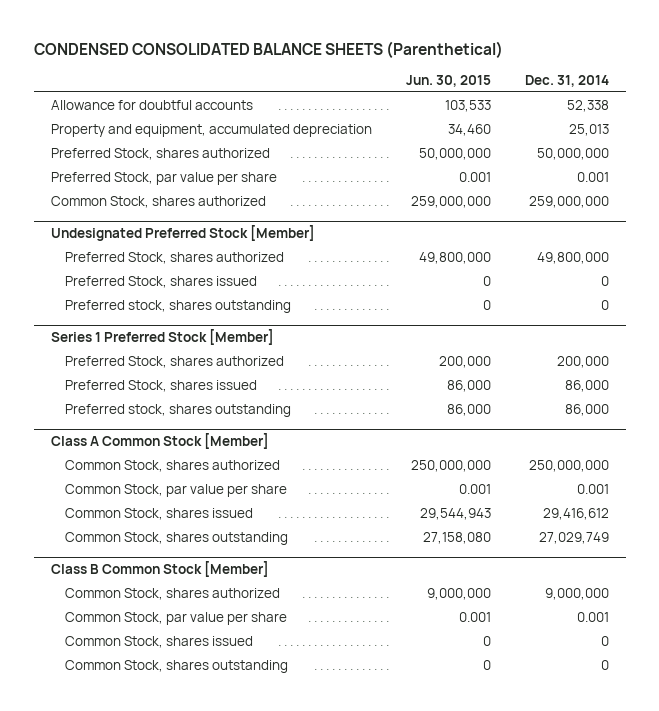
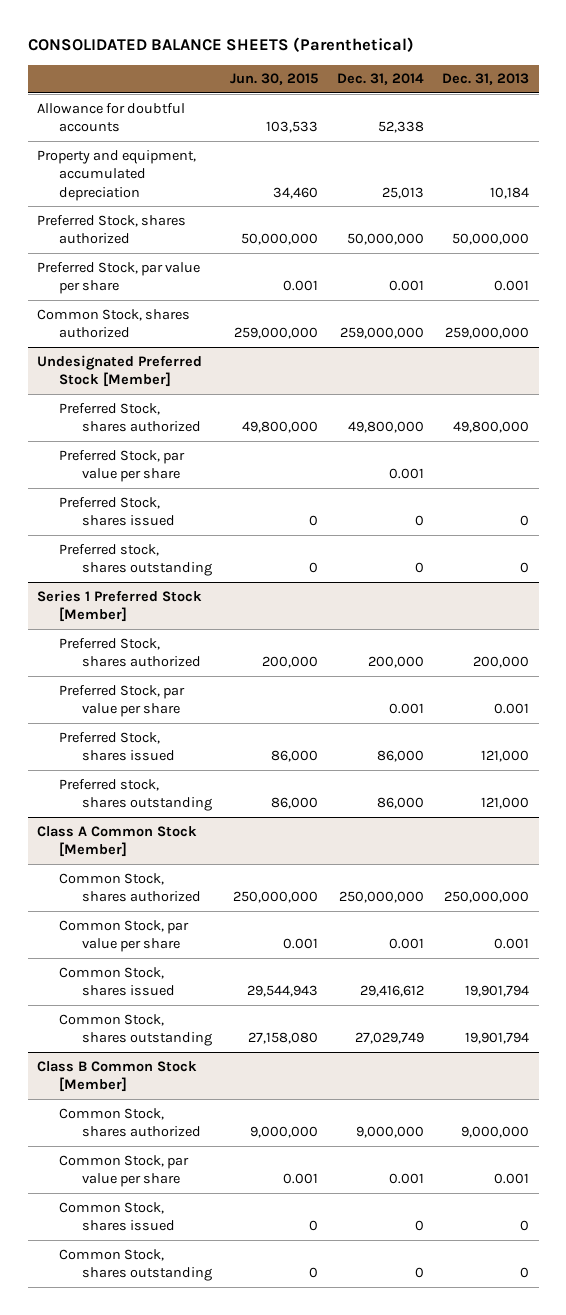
- CONDENSED CONSOLIDATED BALANCE SHEETS (Parenthetical)
+ CONSOLIDATED BALANCE SHEETS (Parenthetical)
- | Jun. 30, 2015 | Dec. 31, 2014
+ | Jun. 30, 2015 | Dec. 31, 2014 | Dec. 31, 2013
@ Undesignated Preferred Stock [Member]
+ Preferred Stock, par value per share | | 0.001 |
@ Series 1 Preferred Stock [Member]
+ Preferred Stock, par value per share | | 0.001 | 0.001

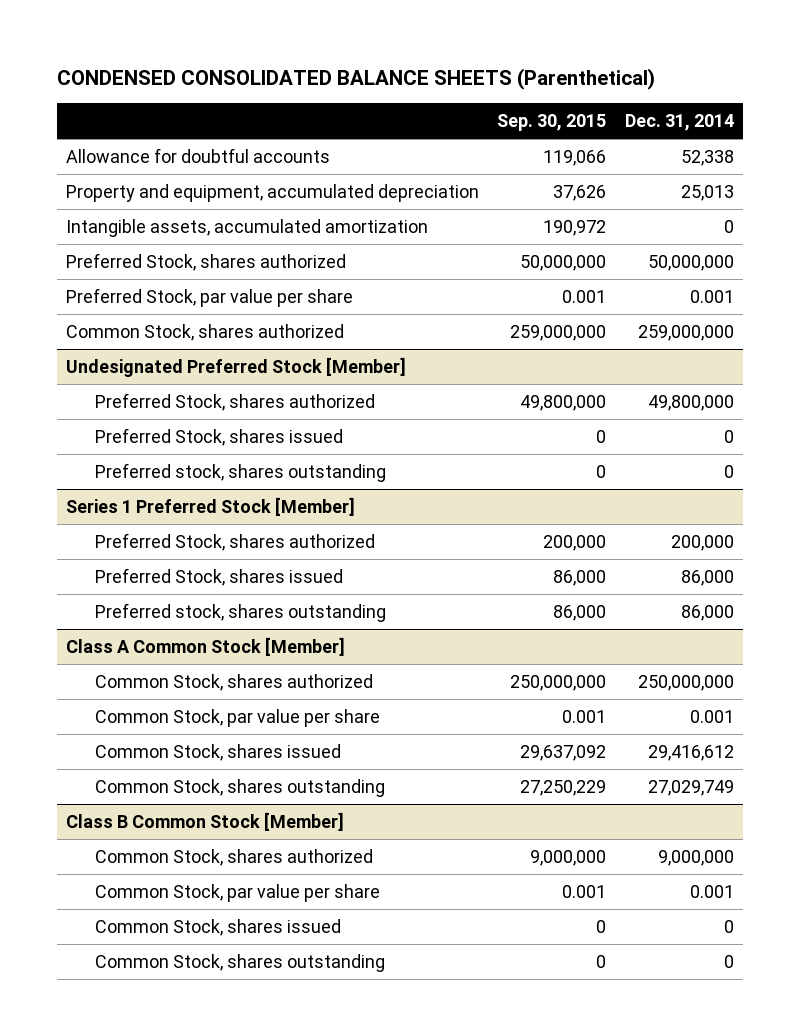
- CONSOLIDATED BALANCE SHEETS (Parenthetical)
+ CONDENSED CONSOLIDATED BALANCE SHEETS (Parenthetical)
- | Jun. 30, 2015 | Dec. 31, 2014 | Dec. 31, 2013
+ | Sep. 30, 2015 | Dec. 31, 2014
+ Intangible assets, accumulated amortization | 190,972 | 0
@ Undesignated Preferred Stock [Member]
- Preferred Stock, par value per share | | 0.001 |
@ Series 1 Preferred Stock [Member]
- Preferred Stock, par value per share | | 0.001 | 0.001

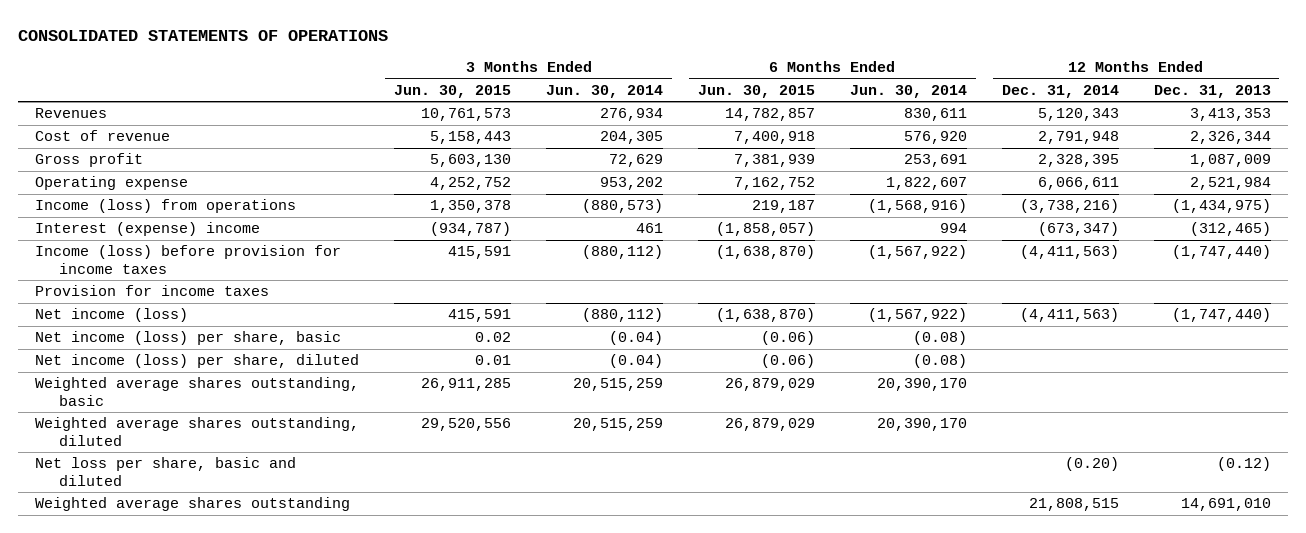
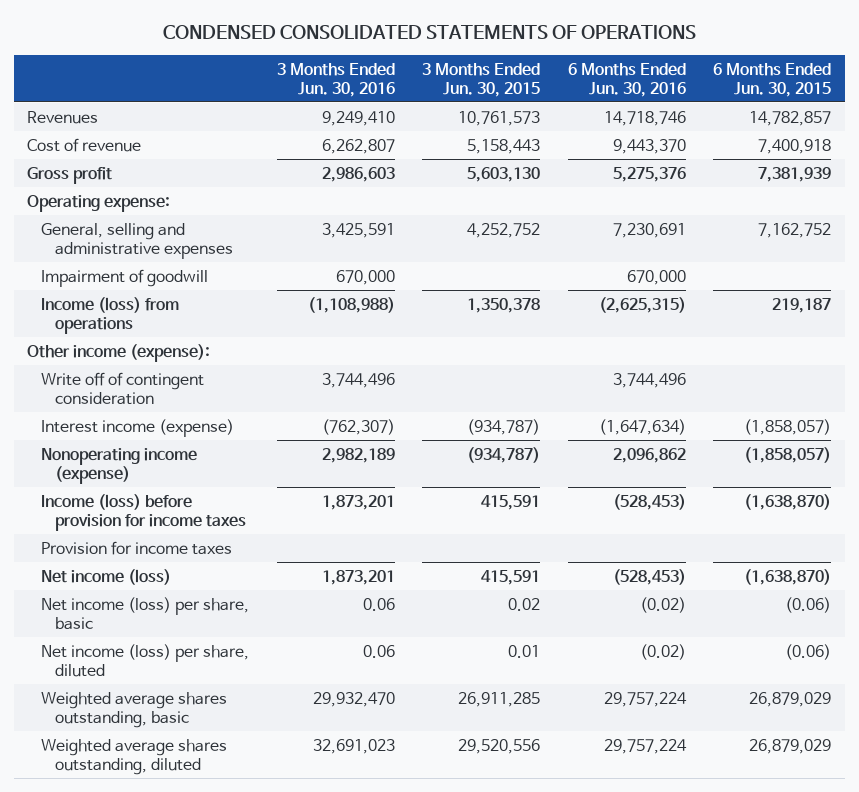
- CONSOLIDATED STATEMENTS OF OPERATIONS
+ CONDENSED CONSOLIDATED STATEMENTS OF OPERATIONS
- | 3 Months Ended Jun. 30, 2015 | 3 Months Ended Jun. 30, 2014 | 6 Months Ended Jun. 30, 2015 | 6 Months Ended Jun. 30, 2014 | 12 Months Ended Dec. 31, 2014 | 12 Months Ended Dec. 31, 2013
+ | 3 Months Ended Jun. 30, 2016 | 3 Months Ended Jun. 30, 2015 | 6 Months Ended Jun. 30, 2016 | 6 Months Ended Jun. 30, 2015
- Operating expense | 4,252,752 | 953,202 | 7,162,752 | 1,822,607 | 6,066,611 | 2,521,984
+ Operating expense:
+ General, selling and administrative expenses | 3,425,591 | 4,252,752 | 7,230,691 | 7,162,752
+ Impairment of goodwill | 670,000 | | 670,000 |
- Interest (expense) income | (934,787) | 461 | (1,858,057) | 994 | (673,347) | (312,465)
+ Other income (expense):
+ Write off of contingent consideration | 3,744,496 | | 3,744,496 |
+ Interest income (expense) | (762,307) | (934,787) | (1,647,634) | (1,858,057)
+ Nonoperating income (expense) | 2,982,189 | (934,787) | 2,096,862 | (1,858,057)
- Net loss per share, basic and diluted | | | | | (0.20) | (0.12)
- Weighted average shares outstanding | | | | | 21,808,515 | 14,691,010

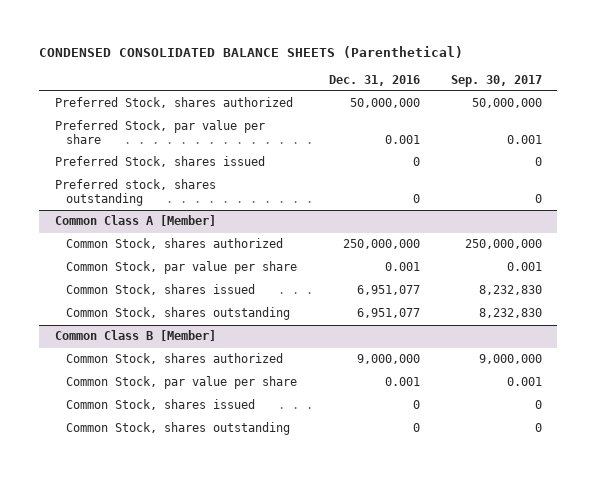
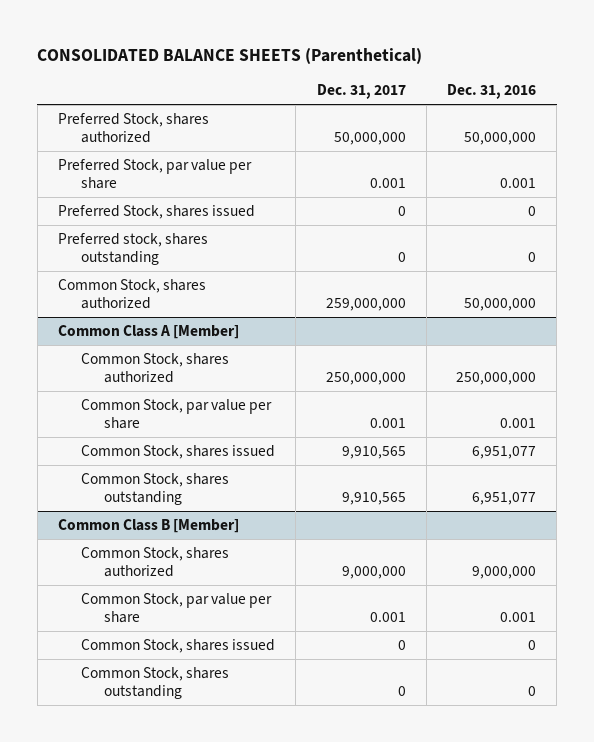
- CONDENSED CONSOLIDATED BALANCE SHEETS (Parenthetical)
+ CONSOLIDATED BALANCE SHEETS (Parenthetical)
- | Dec. 31, 2016 | Sep. 30, 2017
+ | Dec. 31, 2017 | Dec. 31, 2016
+ Common Stock, shares authorized | 259,000,000 | 50,000,000

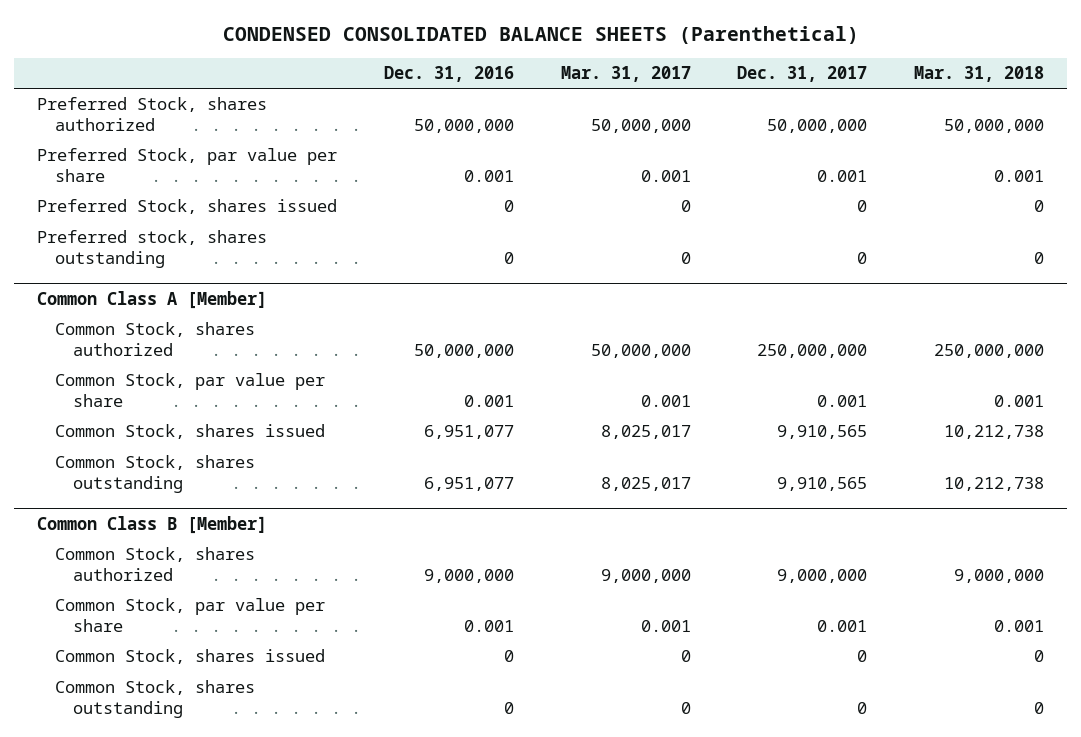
- CONSOLIDATED BALANCE SHEETS (Parenthetical)
+ CONDENSED CONSOLIDATED BALANCE SHEETS (Parenthetical)
- | Dec. 31, 2017 | Dec. 31, 2016
+ | Dec. 31, 2016 | Mar. 31, 2017 | Dec. 31, 2017 | Mar. 31, 2018
- Common Stock, shares authorized | 259,000,000 | 50,000,000
@ Common Class A [Member]
- Common Stock, shares authorized | 250,000,000 | 250,000,000
+ Common Stock, shares authorized | 50,000,000 | 50,000,000 | 250,000,000 | 250,000,000

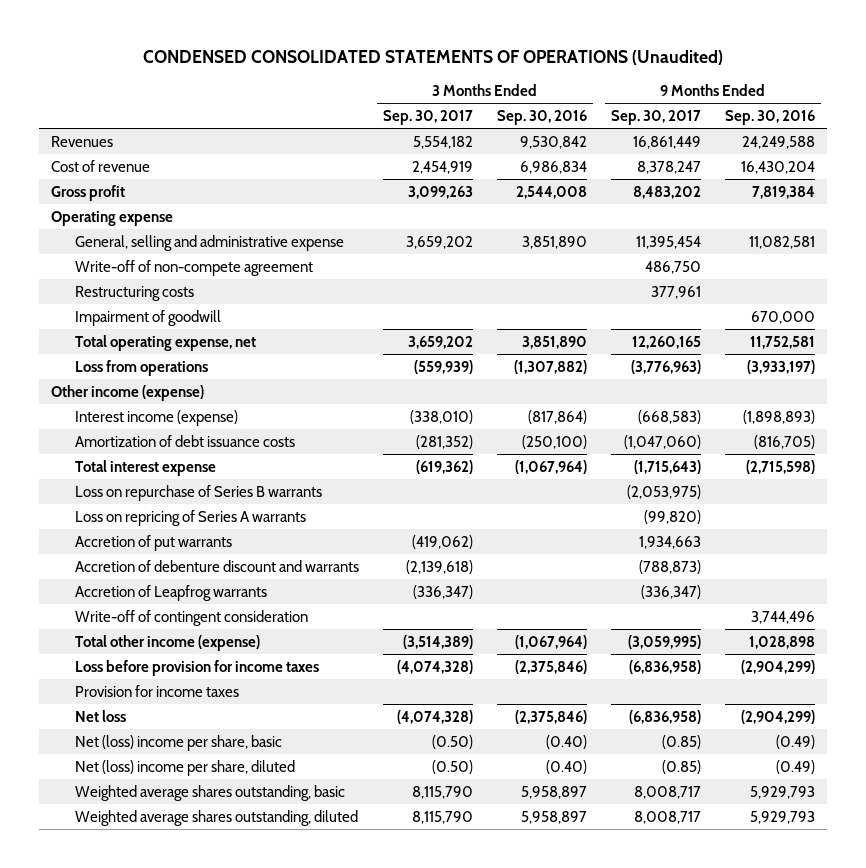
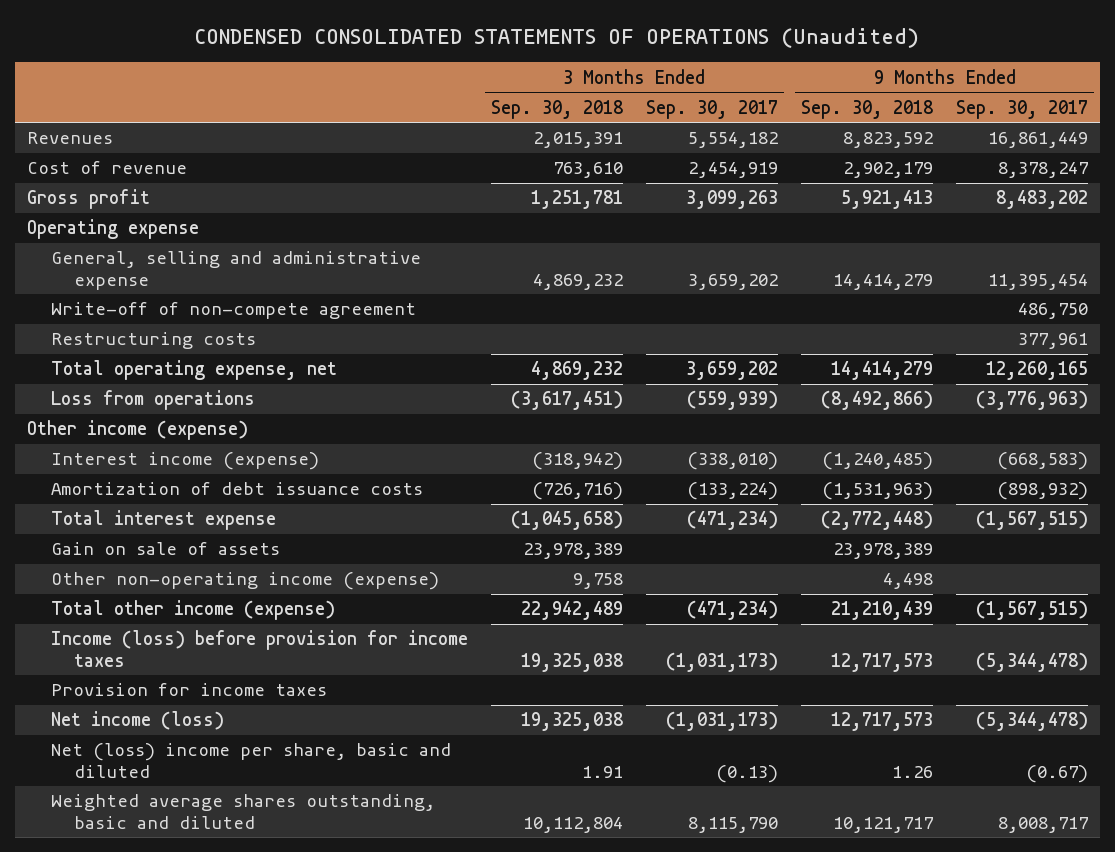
- | 3 Months Ended Sep. 30, 2017 | 3 Months Ended Sep. 30, 2016 | 9 Months Ended Sep. 30, 2017 | 9 Months Ended Sep. 30, 2016
+ | 3 Months Ended Sep. 30, 2018 | 3 Months Ended Sep. 30, 2017 | 9 Months Ended Sep. 30, 2018 | 9 Months Ended Sep. 30, 2017
- Impairment of goodwill | | | | 670,000
- Amortization of debt issuance costs | (281,352) | (250,100) | (1,047,060) | (816,705)
- Total interest expense | (619,362) | (1,067,964) | (1,715,643) | (2,715,598)
- Loss on repurchase of Series B warrants | | | (2,053,975) |
- Loss on repricing of Series A warrants | | | (99,820) |
- Accretion of put warrants | (419,062) | | 1,934,663 |
- Accretion of debenture discount and warrants | (2,139,618) | | (788,873) |
- Accretion of Leapfrog warrants | (336,347) | | (336,347) |
- Write-off of contingent consideration | | | | 3,744,496
- Total other income (expense) | (3,514,389) | (1,067,964) | (3,059,995) | 1,028,898
- Loss before provision for income taxes | (4,074,328) | (2,375,846) | (6,836,958) | (2,904,299)
+ Amortization of debt issuance costs | (726,716) | (133,224) | (1,531,963) | (898,932)
+ Total interest expense | (1,045,658) | (471,234) | (2,772,448) | (1,567,515)
+ Gain on sale of assets | 23,978,389 | | 23,978,389 |
+ Other non-operating income (expense) | 9,758 | | 4,498 |
+ Total other income (expense) | 22,942,489 | (471,234) | 21,210,439 | (1,567,515)
+ Income (loss) before provision for income taxes | 19,325,038 | (1,031,173) | 12,717,573 | (5,344,478)
- Net loss | (4,074,328) | (2,375,846) | (6,836,958) | (2,904,299)
- Net (loss) income per share, basic | (0.50) | (0.40) | (0.85) | (0.49)
- Net (loss) income per share, diluted | (0.50) | (0.40) | (0.85) | (0.49)
- Weighted average shares outstanding, basic | 8,115,790 | 5,958,897 | 8,008,717 | 5,929,793
- Weighted average shares outstanding, diluted | 8,115,790 | 5,958,897 | 8,008,717 | 5,929,793
+ Net income (loss) | 19,325,038 | (1,031,173) | 12,717,573 | (5,344,478)
+ Net (loss) income per share, basic and diluted | 1.91 | (0.13) | 1.26 | (0.67)
+ Weighted average shares outstanding, basic and diluted | 10,112,804 | 8,115,790 | 10,121,717 | 8,008,717

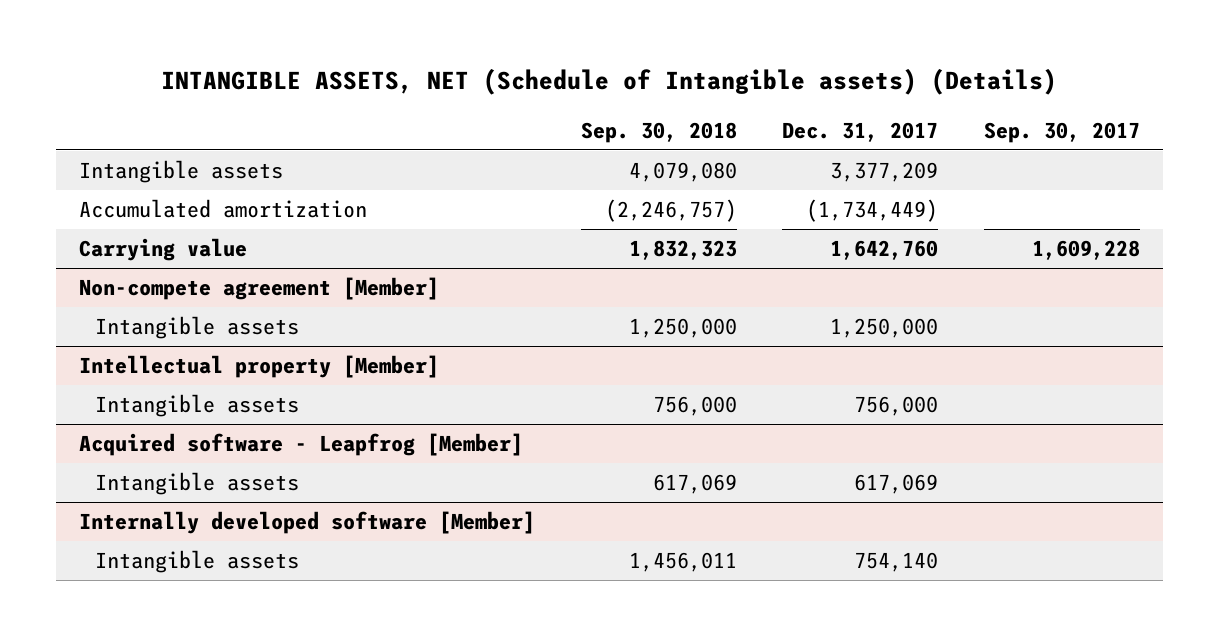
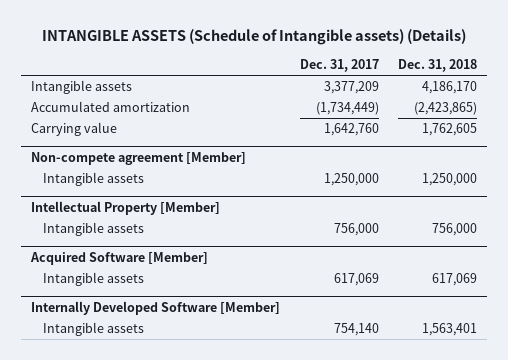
- INTANGIBLE ASSETS, NET (Schedule of Intangible assets) (Details)
+ INTANGIBLE ASSETS (Schedule of Intangible assets) (Details)
- | Sep. 30, 2018 | Dec. 31, 2017 | Sep. 30, 2017
+ | Dec. 31, 2017 | Dec. 31, 2018
- Intellectual property [Member]
+ Intellectual Property [Member]
- Acquired software - Leapfrog [Member]
+ Acquired Software [Member]
- Internally developed software [Member]
+ Internally Developed Software [Member]

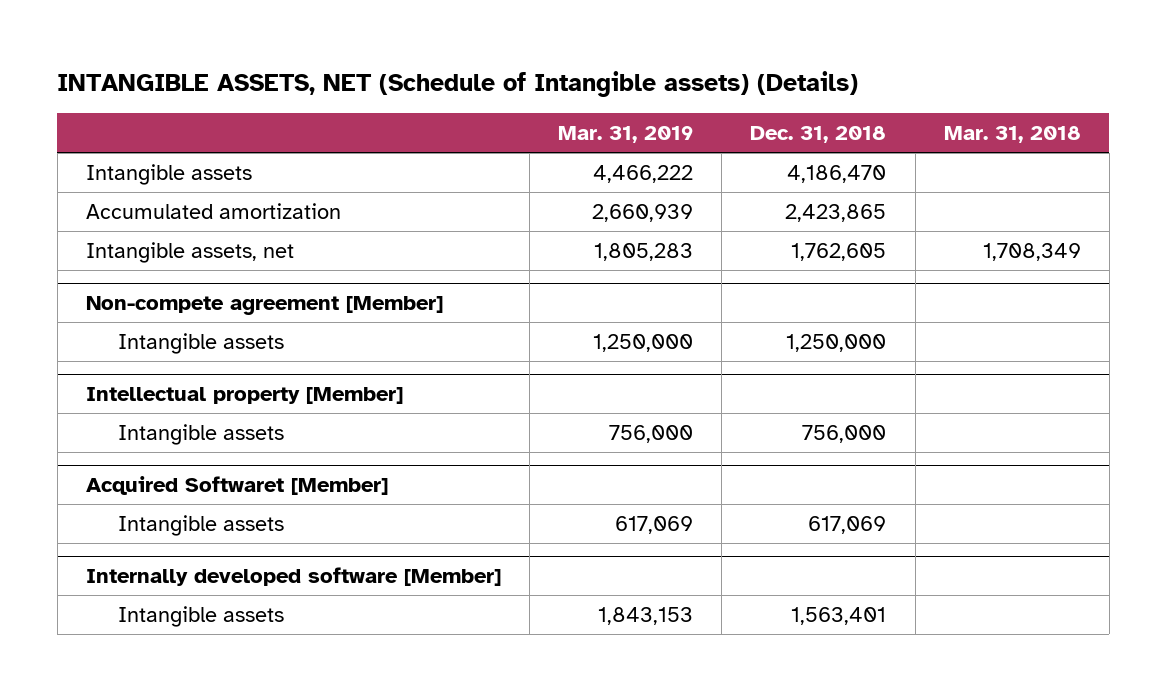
- INTANGIBLE ASSETS (Schedule of Intangible assets) (Details)
+ INTANGIBLE ASSETS, NET (Schedule of Intangible assets) (Details)
- | Dec. 31, 2017 | Dec. 31, 2018
+ | Mar. 31, 2019 | Dec. 31, 2018 | Mar. 31, 2018
- Intangible assets | 3,377,209 | 4,186,170
- Accumulated amortization | (1,734,449) | (2,423,865)
- Carrying value | 1,642,760 | 1,762,605
+ Intangible assets | 4,466,222 | 4,186,470 |
+ Accumulated amortization | 2,660,939 | 2,423,865 |
+ Intangible assets, net | 1,805,283 | 1,762,605 | 1,708,349
- Intellectual Property [Member]
+ Intellectual property [Member]
- Acquired Software [Member]
+ Acquired Softwaret [Member]
- Internally Developed Software [Member]
+ Internally developed software [Member]

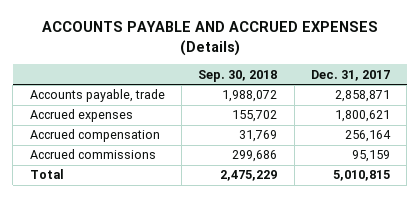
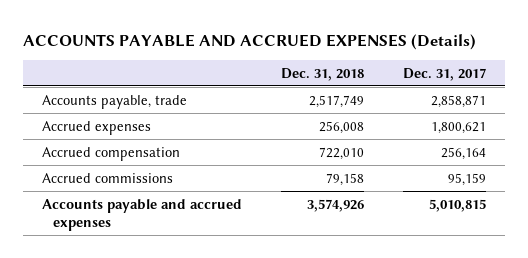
- | Sep. 30, 2018 | Dec. 31, 2017
+ | Dec. 31, 2018 | Dec. 31, 2017
- Total | 2,475,229 | 5,010,815
+ Accounts payable and accrued expenses | 3,574,926 | 5,010,815

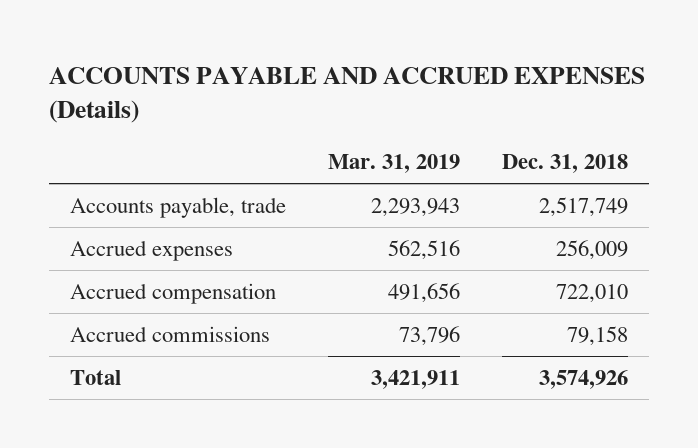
- | Dec. 31, 2018 | Dec. 31, 2017
+ | Mar. 31, 2019 | Dec. 31, 2018
- Accrued expenses | 256,008 | 1,800,621
+ Accrued expenses | 562,516 | 256,009
- Accounts payable and accrued expenses | 3,574,926 | 5,010,815
+ Total | 3,421,911 | 3,574,926

